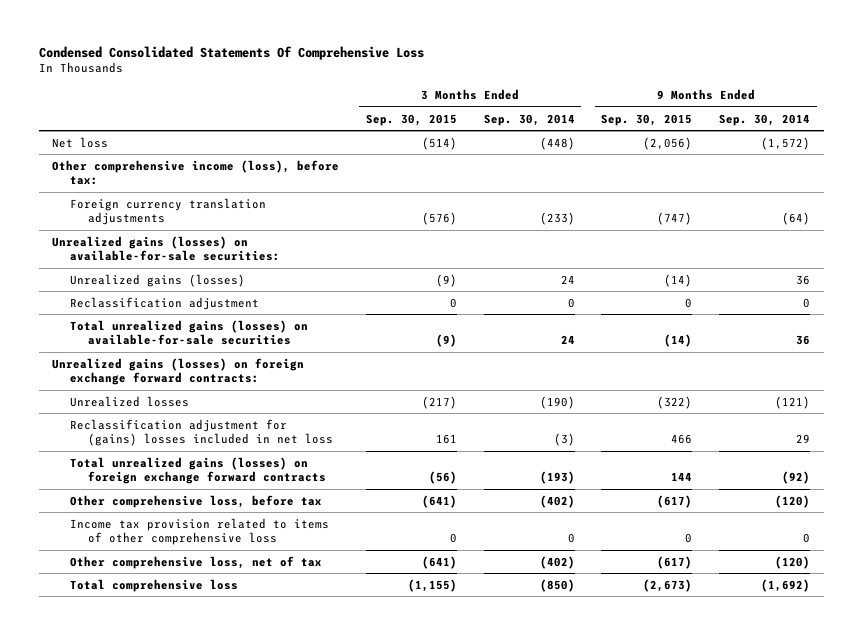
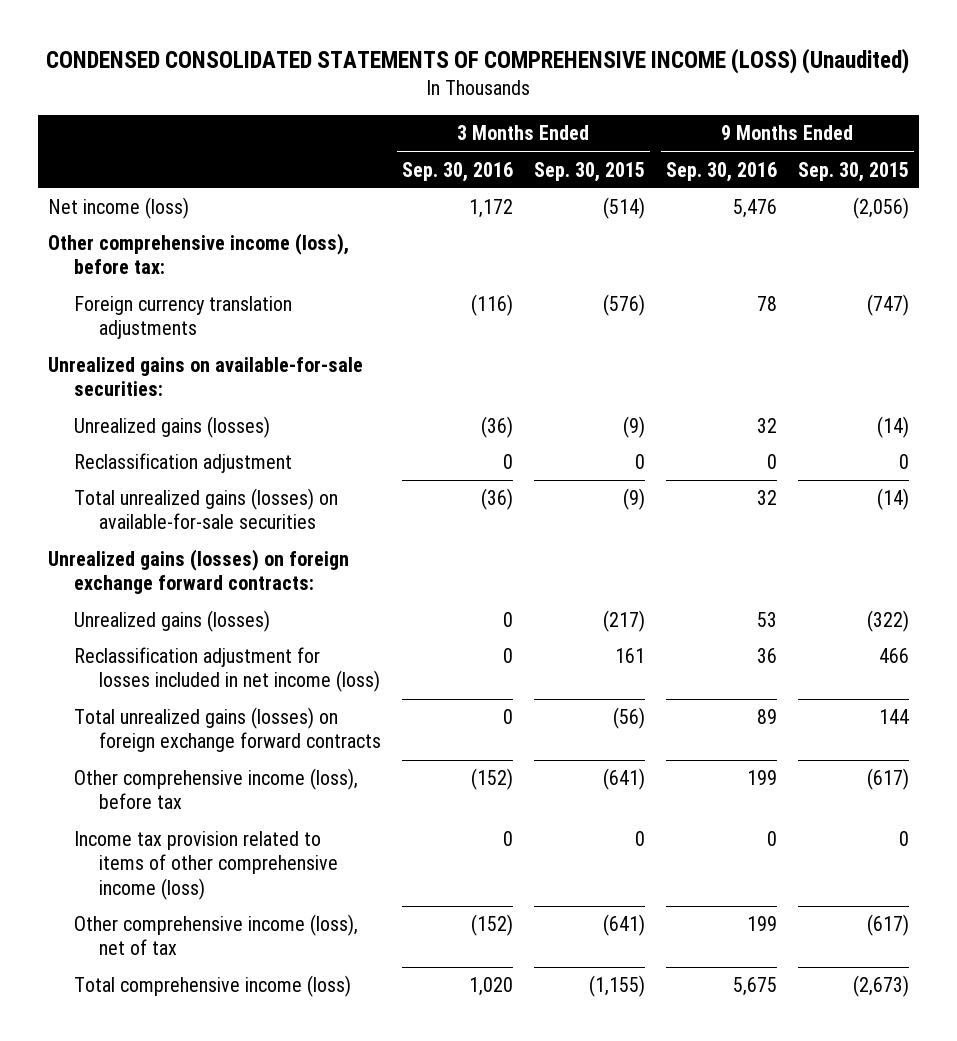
- Condensed Consolidated Statements Of Comprehensive Loss
+ CONDENSED CONSOLIDATED STATEMENTS OF COMPREHENSIVE INCOME (LOSS) (Unaudited)
- | 3 Months Ended Sep. 30, 2015 | 3 Months Ended Sep. 30, 2014 | 9 Months Ended Sep. 30, 2015 | 9 Months Ended Sep. 30, 2014
+ | 3 Months Ended Sep. 30, 2016 | 3 Months Ended Sep. 30, 2015 | 9 Months Ended Sep. 30, 2016 | 9 Months Ended Sep. 30, 2015
- Net loss | (514) | (448) | (2,056) | (1,572)
+ Net income (loss) | 1,172 | (514) | 5,476 | (2,056)
- Unrealized gains (losses) on available-for-sale securities:
+ Unrealized gains on available-for-sale securities:
- Unrealized losses | (217) | (190) | (322) | (121)
- Reclassification adjustment for (gains) losses included in net loss | 161 | (3) | 466 | 29
+ Unrealized gains (losses) | 0 | (217) | 53 | (322)
+ Reclassification adjustment for losses included in net income (loss) | 0 | 161 | 36 | 466
- Other comprehensive loss, before tax | (641) | (402) | (617) | (120)
- Income tax provision related to items of other comprehensive loss | 0 | 0 | 0 | 0
- Other comprehensive loss, net of tax | (641) | (402) | (617) | (120)
- Total comprehensive loss | (1,155) | (850) | (2,673) | (1,692)
+ Other comprehensive income (loss), before tax | (152) | (641) | 199 | (617)
+ Income tax provision related to items of other comprehensive income (loss) | 0 | 0 | 0 | 0
+ Other comprehensive income (loss), net of tax | (152) | (641) | 199 | (617)
+ Total comprehensive income (loss) | 1,020 | (1,155) | 5,675 | (2,673)

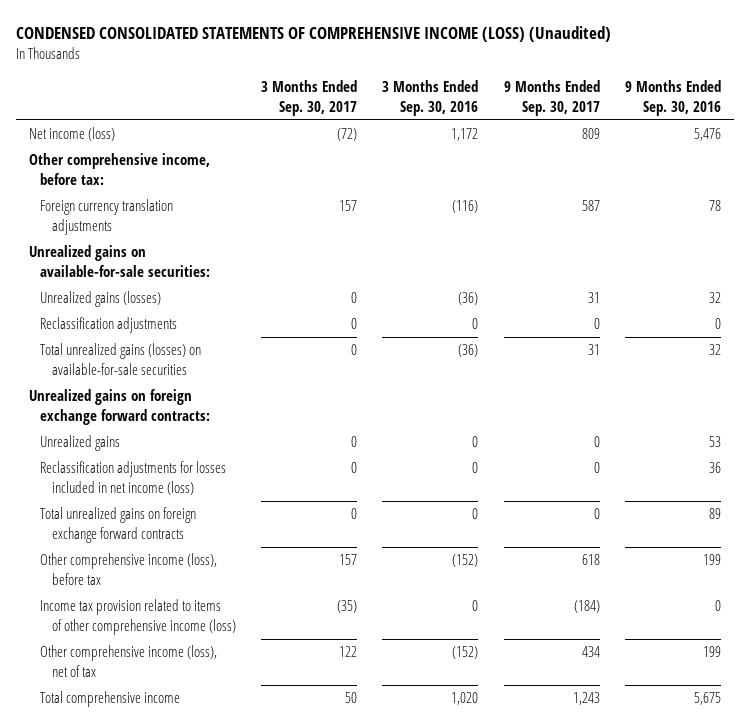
- | 3 Months Ended Sep. 30, 2016 | 3 Months Ended Sep. 30, 2015 | 9 Months Ended Sep. 30, 2016 | 9 Months Ended Sep. 30, 2015
+ | 3 Months Ended Sep. 30, 2017 | 3 Months Ended Sep. 30, 2016 | 9 Months Ended Sep. 30, 2017 | 9 Months Ended Sep. 30, 2016
- Other comprehensive income (loss), before tax:
+ Other comprehensive income, before tax:
- Reclassification adjustment | 0 | 0 | 0 | 0
+ Reclassification adjustments | 0 | 0 | 0 | 0
- Unrealized gains (losses) on foreign exchange forward contracts:
- Unrealized gains (losses) | 0 | (217) | 53 | (322)
- Reclassification adjustment for losses included in net income (loss) | 0 | 161 | 36 | 466
- Total unrealized gains (losses) on foreign exchange forward contracts | 0 | (56) | 89 | 144
+ Unrealized gains on foreign exchange forward contracts:
+ Unrealized gains | 0 | 0 | 0 | 53
+ Reclassification adjustments for losses included in net income (loss) | 0 | 0 | 0 | 36
+ Total unrealized gains on foreign exchange forward contracts | 0 | 0 | 0 | 89
- Total comprehensive income (loss) | 1,020 | (1,155) | 5,675 | (2,673)
+ Total comprehensive income | 50 | 1,020 | 1,243 | 5,675

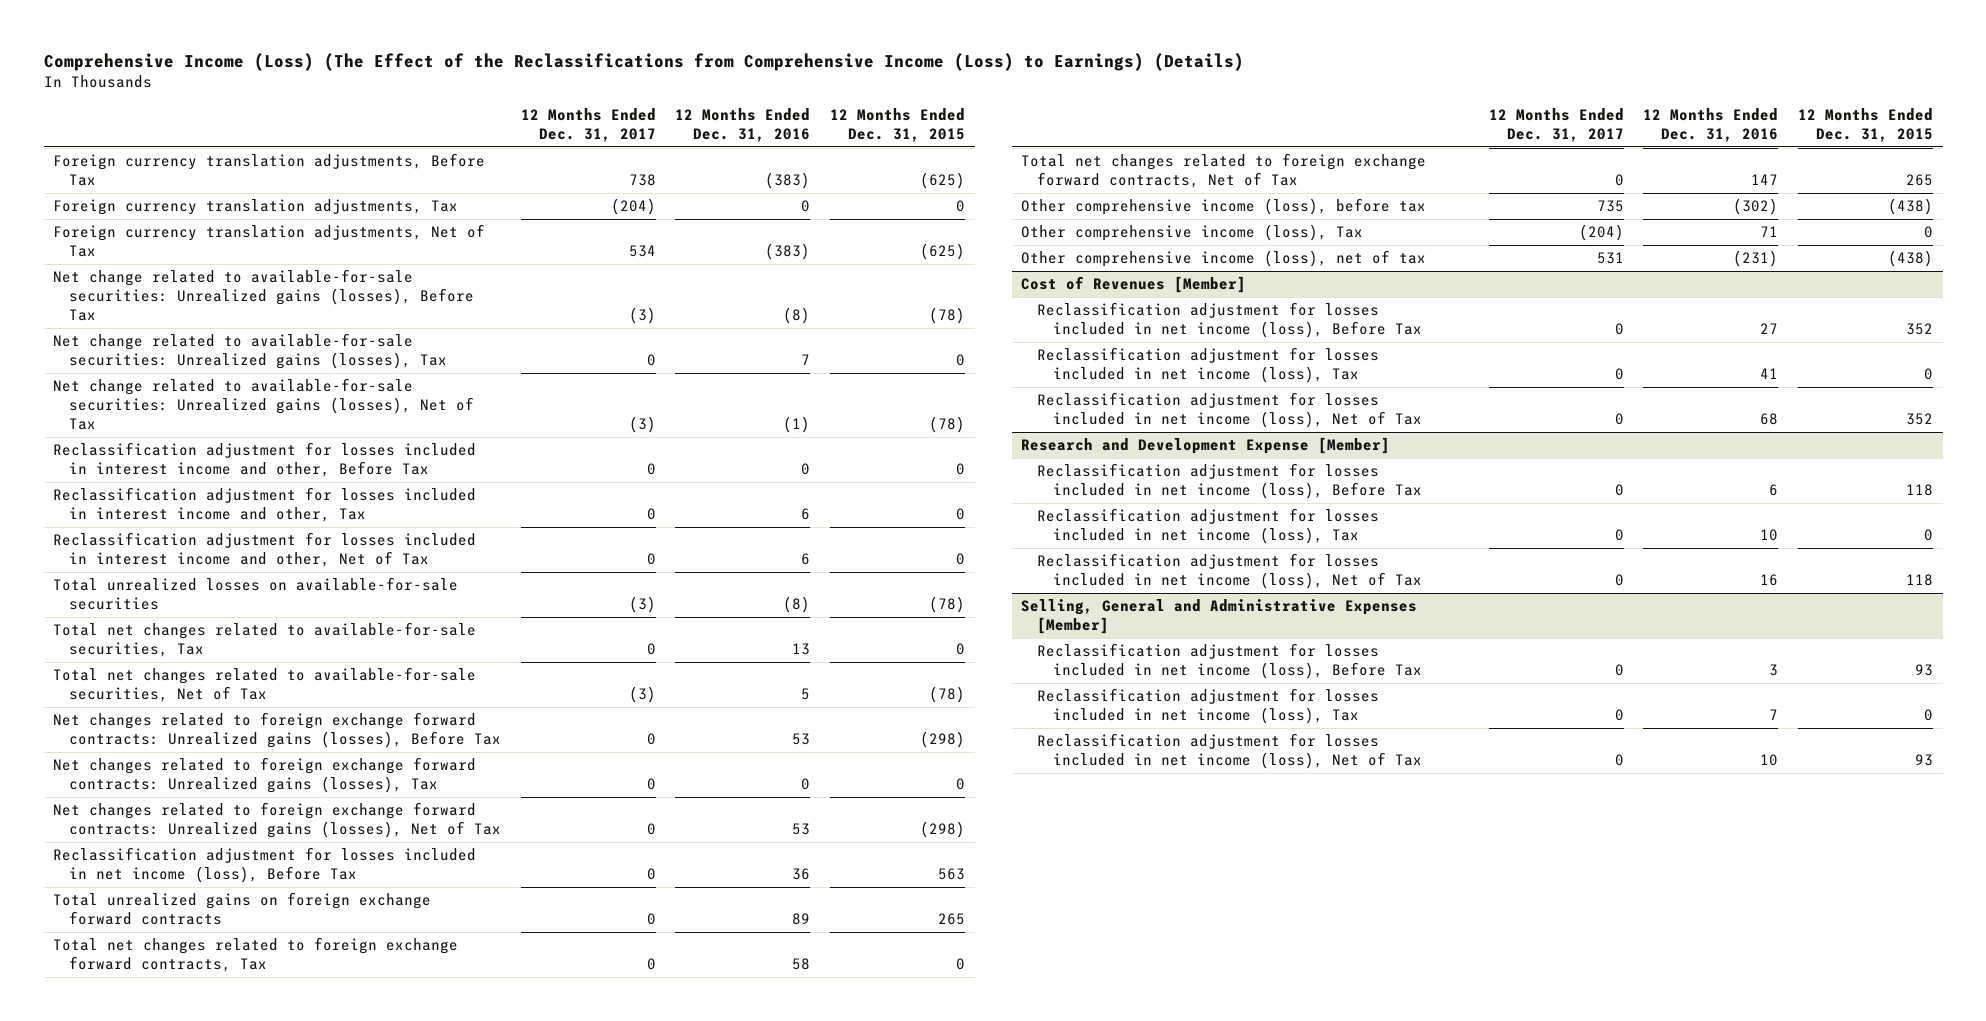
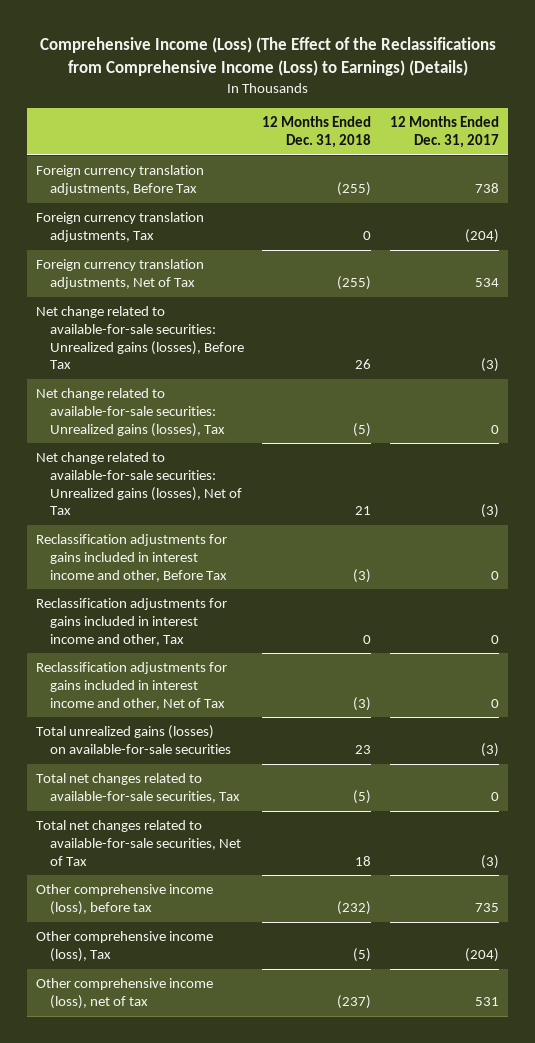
- | 12 Months Ended Dec. 31, 2017 | 12 Months Ended Dec. 31, 2016 | 12 Months Ended Dec. 31, 2015
+ | 12 Months Ended Dec. 31, 2018 | 12 Months Ended Dec. 31, 2017
- Reclassification adjustment for losses included in interest income and other, Before Tax | 0 | 0 | 0
- Reclassification adjustment for losses included in interest income and other, Tax | 0 | 6 | 0
- Reclassification adjustment for losses included in interest income and other, Net of Tax | 0 | 6 | 0
- Total unrealized losses on available-for-sale securities | (3) | (8) | (78)
+ Reclassification adjustments for gains included in interest income and other, Before Tax | (3) | 0
+ Reclassification adjustments for gains included in interest income and other, Tax | 0 | 0
+ Reclassification adjustments for gains included in interest income and other, Net of Tax | (3) | 0
+ Total unrealized gains (losses) on available-for-sale securities | 23 | (3)
- Net changes related to foreign exchange forward contracts: Unrealized gains (losses), Before Tax | 0 | 53 | (298)
- Net changes related to foreign exchange forward contracts: Unrealized gains (losses), Tax | 0 | 0 | 0
- Net changes related to foreign exchange forward contracts: Unrealized gains (losses), Net of Tax | 0 | 53 | (298)
- Reclassification adjustment for losses included in net income (loss), Before Tax | 0 | 36 | 563
- Total unrealized gains on foreign exchange forward contracts | 0 | 89 | 265
- Total net changes related to foreign exchange forward contracts, Tax | 0 | 58 | 0
- Total net changes related to foreign exchange forward contracts, Net of Tax | 0 | 147 | 265
- Cost of Revenues [Member]
- Reclassification adjustment for losses included in net income (loss), Before Tax | 0 | 27 | 352
- Reclassification adjustment for losses included in net income (loss), Tax | 0 | 41 | 0
- Reclassification adjustment for losses included in net income (loss), Net of Tax | 0 | 68 | 352
- Research and Development Expense [Member]
- Reclassification adjustment for losses included in net income (loss), Before Tax | 0 | 6 | 118
- Reclassification adjustment for losses included in net income (loss), Tax | 0 | 10 | 0
- Reclassification adjustment for losses included in net income (loss), Net of Tax | 0 | 16 | 118
- Selling, General and Administrative Expenses [Member]
- Reclassification adjustment for losses included in net income (loss), Before Tax | 0 | 3 | 93
- Reclassification adjustment for losses included in net income (loss), Tax | 0 | 7 | 0
- Reclassification adjustment for losses included in net income (loss), Net of Tax | 0 | 10 | 93

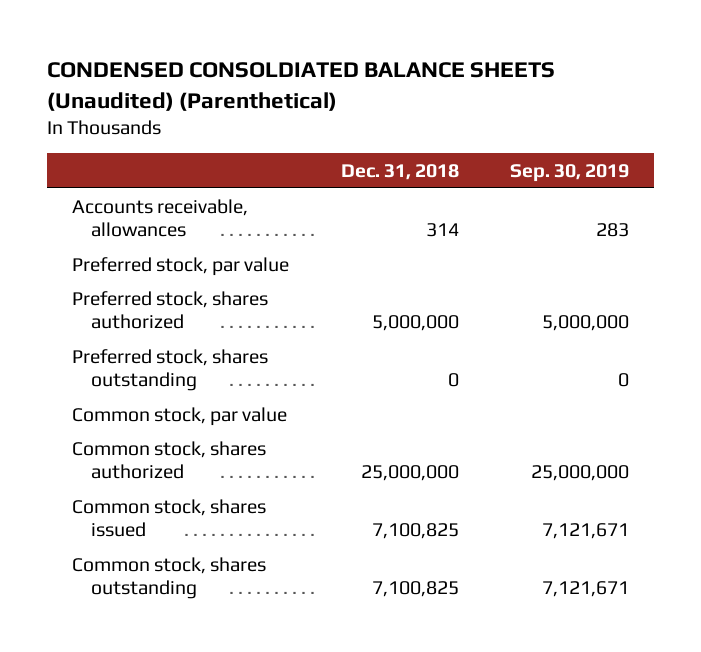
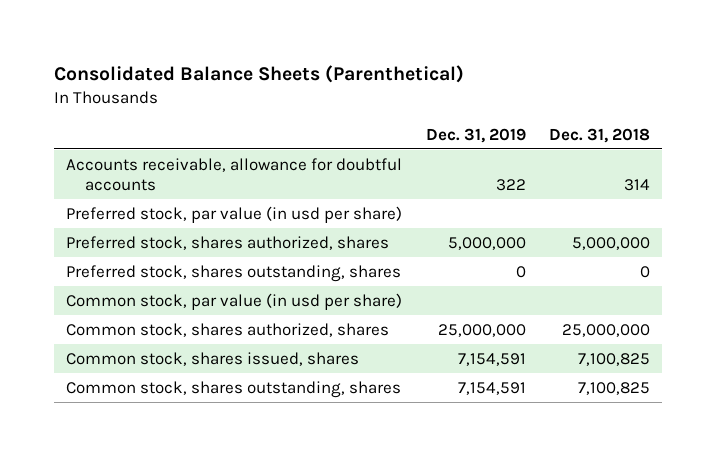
- CONDENSED CONSOLDIATED BALANCE SHEETS (Unaudited) (Parenthetical)
+ Consolidated Balance Sheets (Parenthetical)
- | Dec. 31, 2018 | Sep. 30, 2019
+ | Dec. 31, 2019 | Dec. 31, 2018
- Accounts receivable, allowances | 314 | 283
- Preferred stock, par value
- Preferred stock, shares authorized | 5,000,000 | 5,000,000
- Preferred stock, shares outstanding | 0 | 0
- Common stock, par value
- Common stock, shares authorized | 25,000,000 | 25,000,000
- Common stock, shares issued | 7,100,825 | 7,121,671
- Common stock, shares outstanding | 7,100,825 | 7,121,671
+ Accounts receivable, allowance for doubtful accounts | 322 | 314
+ Preferred stock, par value (in usd per share)
+ Preferred stock, shares authorized, shares | 5,000,000 | 5,000,000
+ Preferred stock, shares outstanding, shares | 0 | 0
+ Common stock, par value (in usd per share)
+ Common stock, shares authorized, shares | 25,000,000 | 25,000,000
+ Common stock, shares issued, shares | 7,154,591 | 7,100,825
+ Common stock, shares outstanding, shares | 7,154,591 | 7,100,825

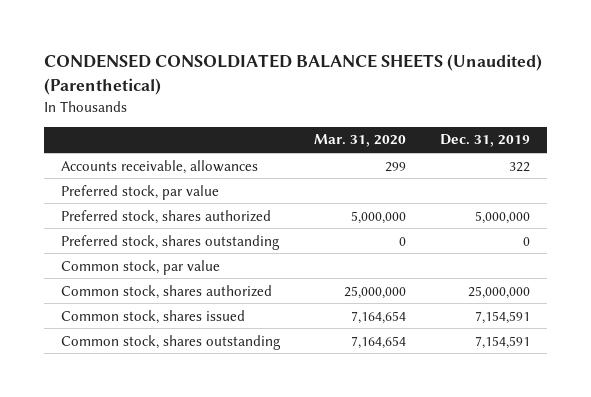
- Consolidated Balance Sheets (Parenthetical)
+ CONDENSED CONSOLDIATED BALANCE SHEETS (Unaudited) (Parenthetical)
- | Dec. 31, 2019 | Dec. 31, 2018
+ | Mar. 31, 2020 | Dec. 31, 2019
- Accounts receivable, allowance for doubtful accounts | 322 | 314
- Preferred stock, par value (in usd per share)
- Preferred stock, shares authorized, shares | 5,000,000 | 5,000,000
- Preferred stock, shares outstanding, shares | 0 | 0
- Common stock, par value (in usd per share)
- Common stock, shares authorized, shares | 25,000,000 | 25,000,000
- Common stock, shares issued, shares | 7,154,591 | 7,100,825
- Common stock, shares outstanding, shares | 7,154,591 | 7,100,825
+ Accounts receivable, allowances | 299 | 322
+ Preferred stock, par value
+ Preferred stock, shares authorized | 5,000,000 | 5,000,000
+ Preferred stock, shares outstanding | 0 | 0
+ Common stock, par value
+ Common stock, shares authorized | 25,000,000 | 25,000,000
+ Common stock, shares issued | 7,164,654 | 7,154,591
+ Common stock, shares outstanding | 7,164,654 | 7,154,591

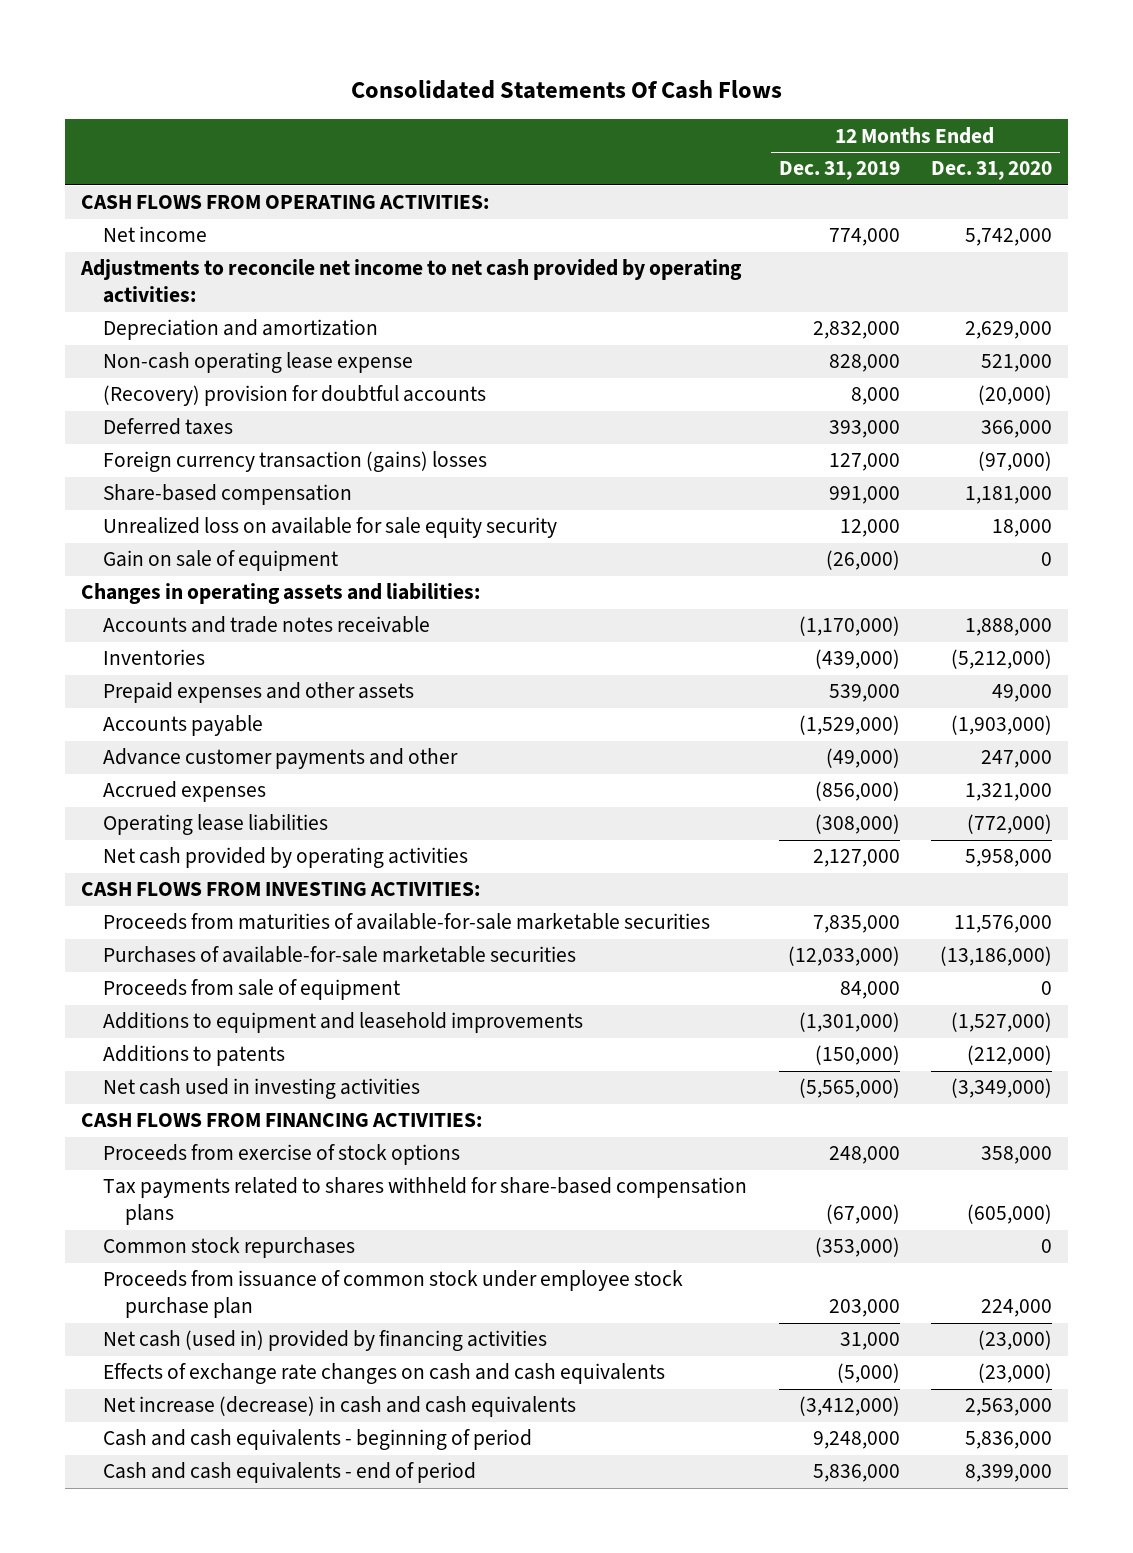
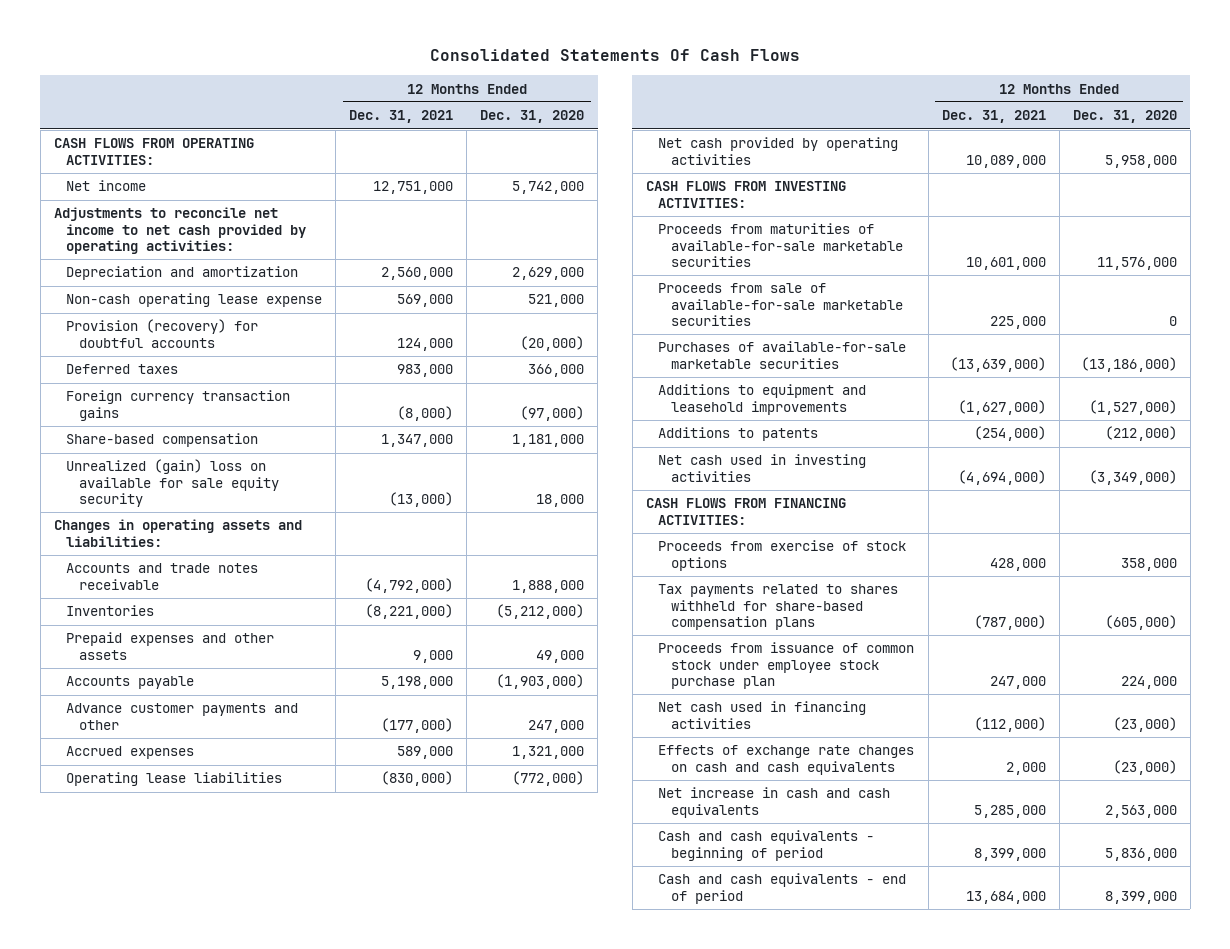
- | 12 Months Ended Dec. 31, 2019 | 12 Months Ended Dec. 31, 2020
+ | 12 Months Ended Dec. 31, 2021 | 12 Months Ended Dec. 31, 2020
- (Recovery) provision for doubtful accounts | 8,000 | (20,000)
+ Provision (recovery) for doubtful accounts | 124,000 | (20,000)
- Foreign currency transaction (gains) losses | 127,000 | (97,000)
+ Foreign currency transaction gains | (8,000) | (97,000)
- Unrealized loss on available for sale equity security | 12,000 | 18,000
- Gain on sale of equipment | (26,000) | 0
+ Unrealized (gain) loss on available for sale equity security | (13,000) | 18,000
+ Proceeds from sale of available-for-sale marketable securities | 225,000 | 0
- Proceeds from sale of equipment | 84,000 | 0
- Common stock repurchases | (353,000) | 0
- Net cash (used in) provided by financing activities | 31,000 | (23,000)
+ Net cash used in financing activities | (112,000) | (23,000)
- Net increase (decrease) in cash and cash equivalents | (3,412,000) | 2,563,000
+ Net increase in cash and cash equivalents | 5,285,000 | 2,563,000

